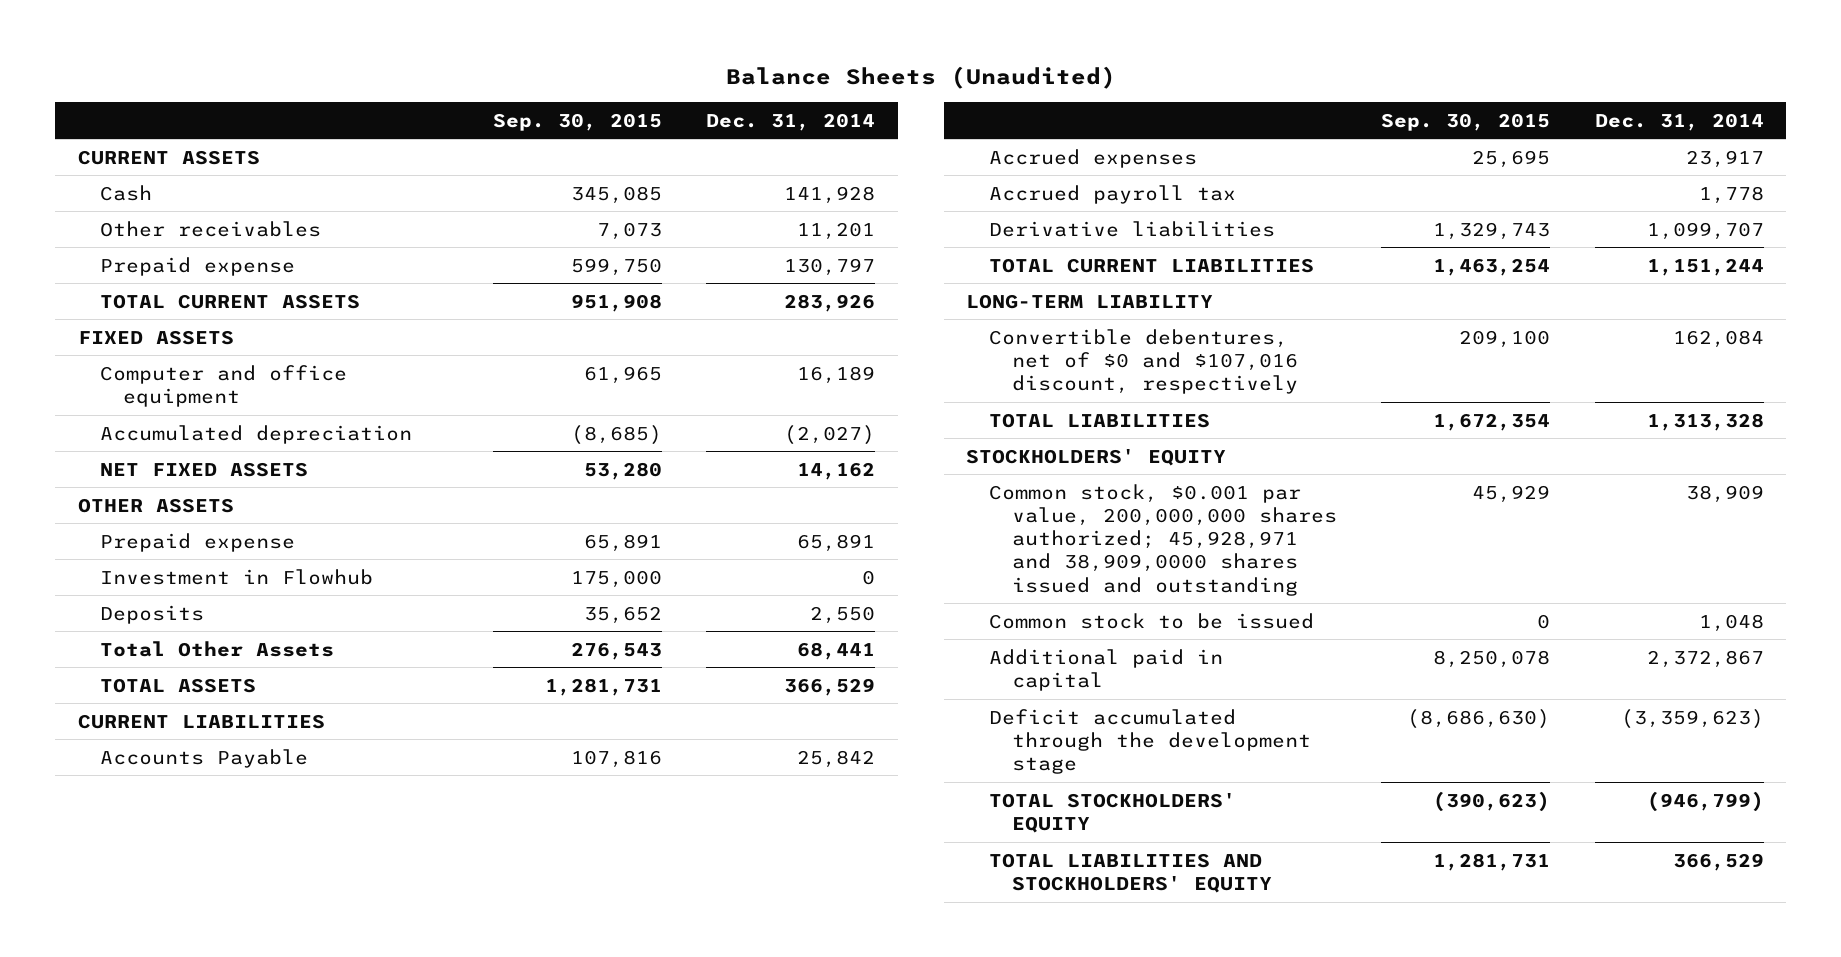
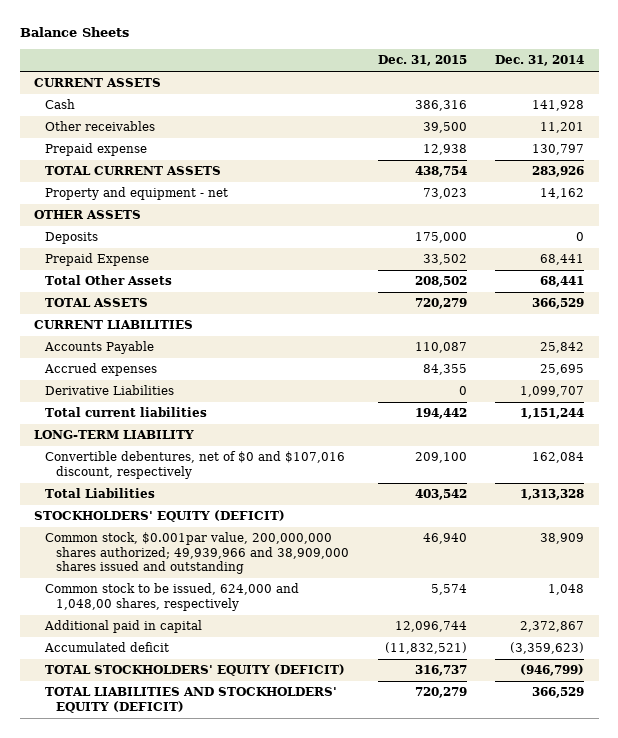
- Balance Sheets (Unaudited)
+ Balance Sheets
- | Sep. 30, 2015 | Dec. 31, 2014
+ | Dec. 31, 2015 | Dec. 31, 2014
- FIXED ASSETS
- Computer and office equipment | 61,965 | 16,189
- Accumulated depreciation | (8,685) | (2,027)
- NET FIXED ASSETS | 53,280 | 14,162
+ Property and equipment - net | 73,023 | 14,162
- Prepaid expense | 65,891 | 65,891
- Investment in Flowhub | 175,000 | 0
- Deposits | 35,652 | 2,550
+ Deposits | 175,000 | 0
+ Prepaid Expense | 33,502 | 68,441
- Accrued expenses | 25,695 | 23,917
- Accrued payroll tax | | 1,778
- Derivative liabilities | 1,329,743 | 1,099,707
- TOTAL CURRENT LIABILITIES | 1,463,254 | 1,151,244
+ Accrued expenses | 84,355 | 25,695
+ Derivative Liabilities | 0 | 1,099,707
+ Total current liabilities | 194,442 | 1,151,244
- TOTAL LIABILITIES | 1,672,354 | 1,313,328
- STOCKHOLDERS' EQUITY
- Common stock, $0.001 par value, 200,000,000 shares authorized; 45,928,971 and 38,909,0000 shares issued and outstanding | 45,929 | 38,909
- Common stock to be issued | 0 | 1,048
+ Total Liabilities | 403,542 | 1,313,328
+ STOCKHOLDERS' EQUITY (DEFICIT)
+ Common stock, $0.001par value, 200,000,000 shares authorized; 49,939,966 and 38,909,000 shares issued and outstanding | 46,940 | 38,909
+ Common stock to be issued, 624,000 and 1,048,00 shares, respectively | 5,574 | 1,048
- Deficit accumulated through the development stage | (8,686,630) | (3,359,623)
- TOTAL STOCKHOLDERS' EQUITY | (390,623) | (946,799)
- TOTAL LIABILITIES AND STOCKHOLDERS' EQUITY | 1,281,731 | 366,529
+ Accumulated deficit | (11,832,521) | (3,359,623)
+ TOTAL STOCKHOLDERS' EQUITY (DEFICIT) | 316,737 | (946,799)
+ TOTAL LIABILITIES AND STOCKHOLDERS' EQUITY (DEFICIT) | 720,279 | 366,529

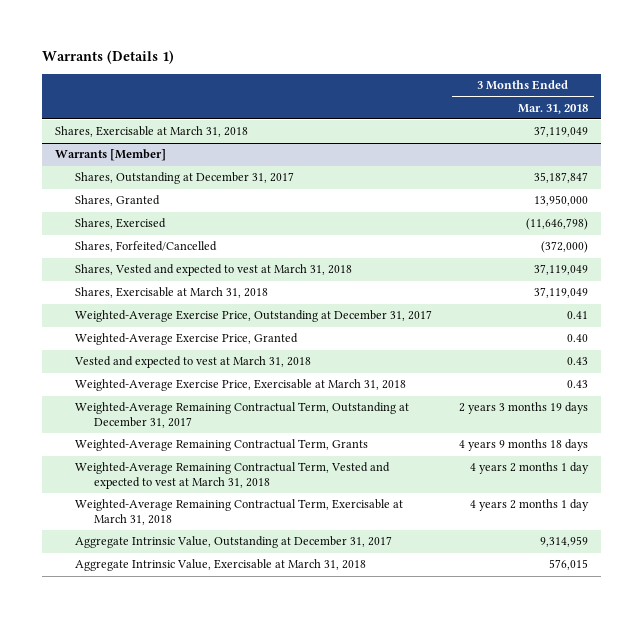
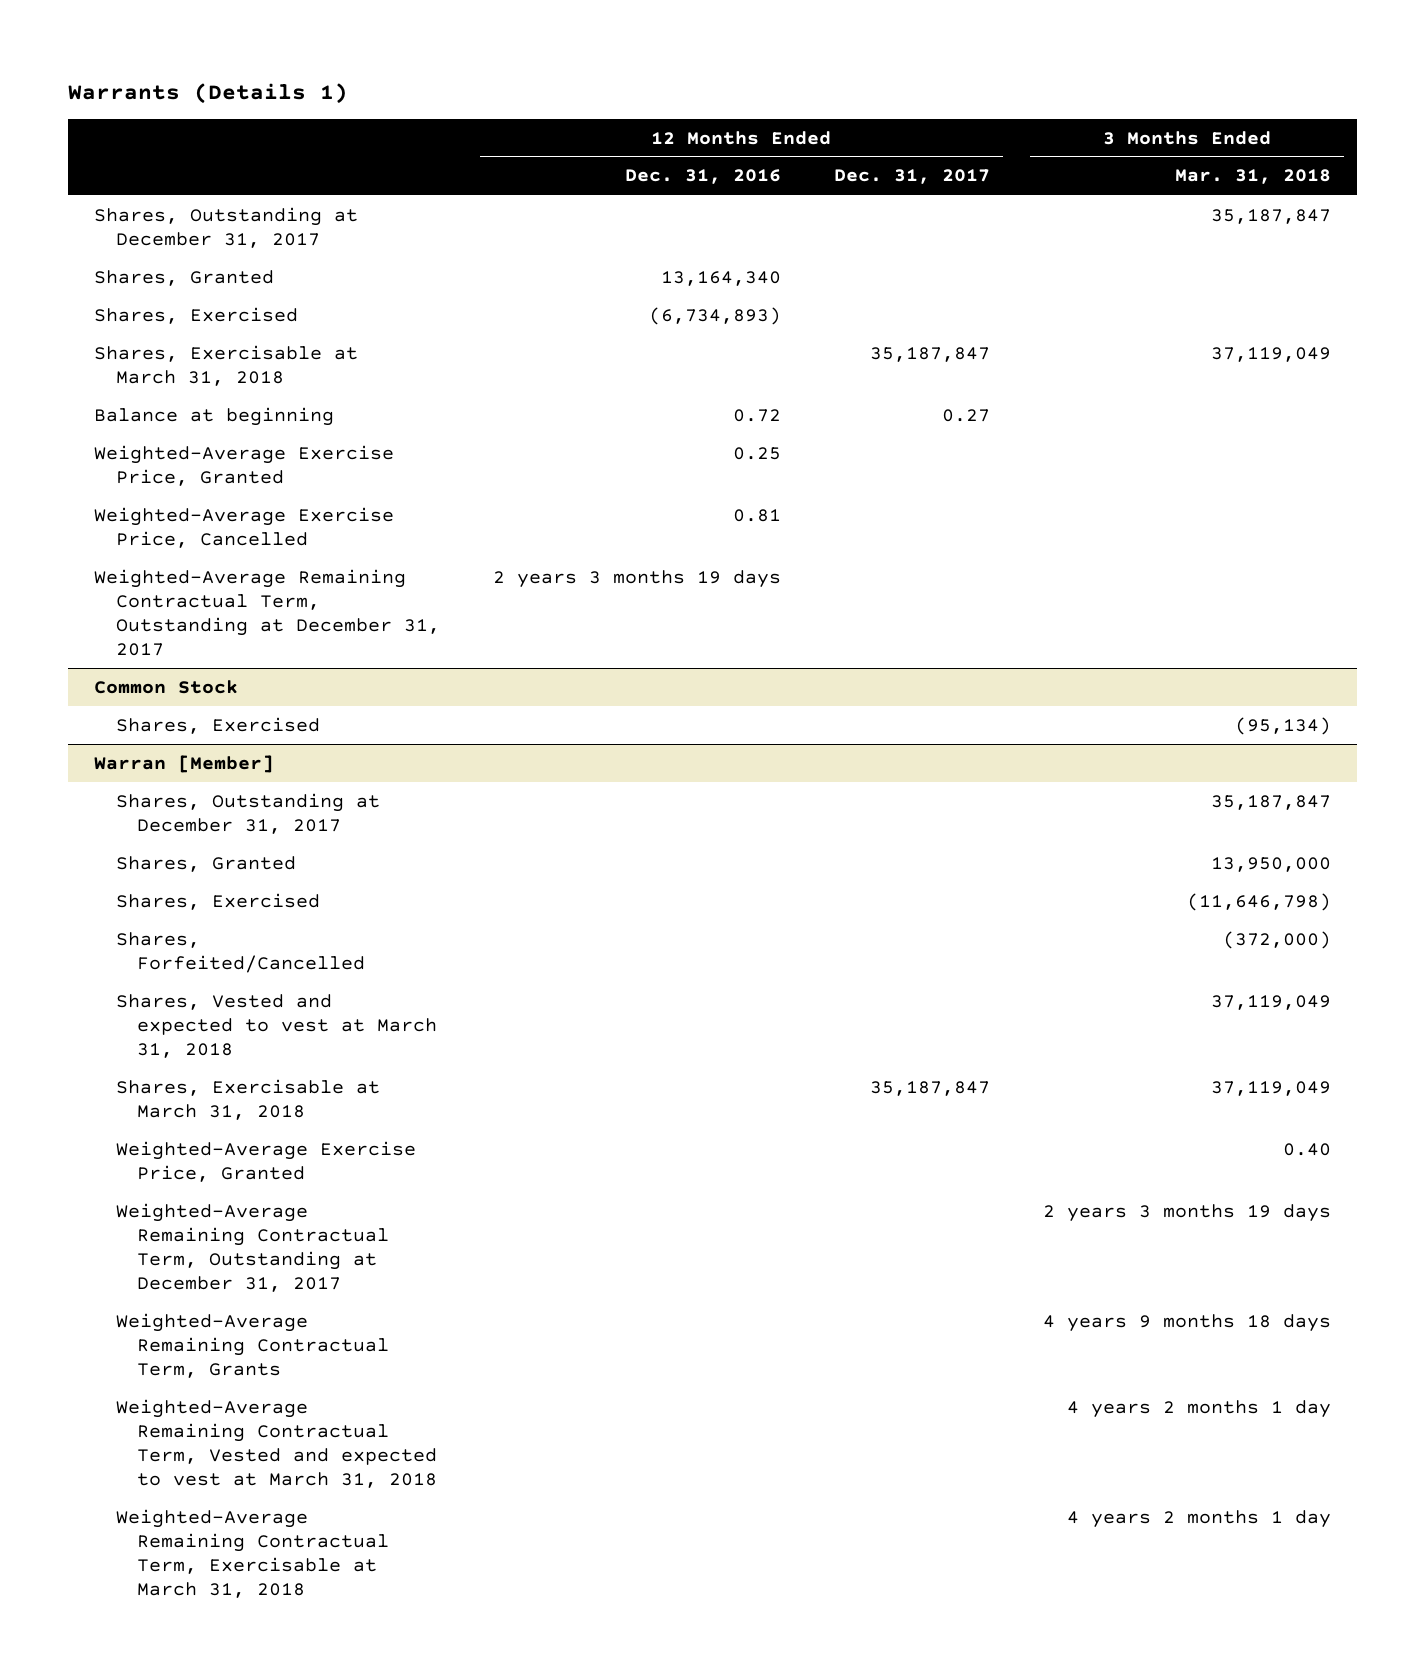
- | 3 Months Ended Mar. 31, 2018
+ | 12 Months Ended Dec. 31, 2016 | 12 Months Ended Dec. 31, 2017 | 3 Months Ended Mar. 31, 2018
+ Shares, Outstanding at December 31, 2017 | | | 35,187,847
+ Shares, Granted | 13,164,340 | |
+ Shares, Exercised | (6,734,893) | |
- Warrants [Member]
+ Balance at beginning | 0.72 | 0.27 |
+ Weighted-Average Exercise Price, Granted | 0.25 | |
+ Weighted-Average Exercise Price, Cancelled | 0.81 | |
+ Weighted-Average Remaining Contractual Term, Outstanding at December 31, 2017 | 2 years 3 months 19 days | |
+ Common Stock
+ Shares, Exercised | | | (95,134)
+ Warran [Member]
- Weighted-Average Exercise Price, Outstanding at December 31, 2017 | 0.41
- Vested and expected to vest at March 31, 2018 | 0.43
- Weighted-Average Exercise Price, Exercisable at March 31, 2018 | 0.43
- Aggregate Intrinsic Value, Outstanding at December 31, 2017 | 9,314,959
- Aggregate Intrinsic Value, Exercisable at March 31, 2018 | 576,015

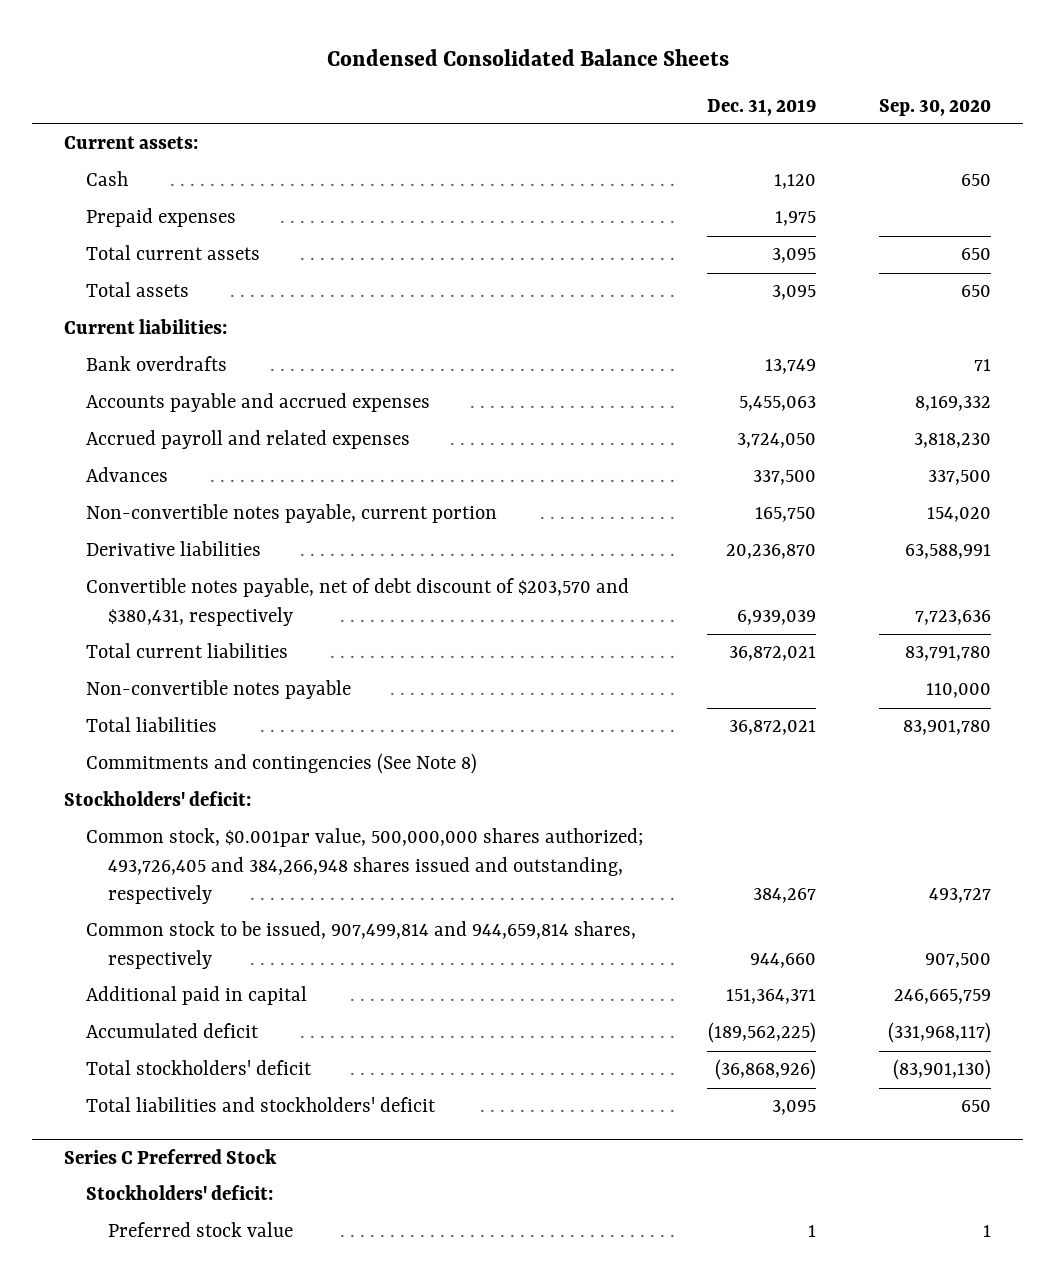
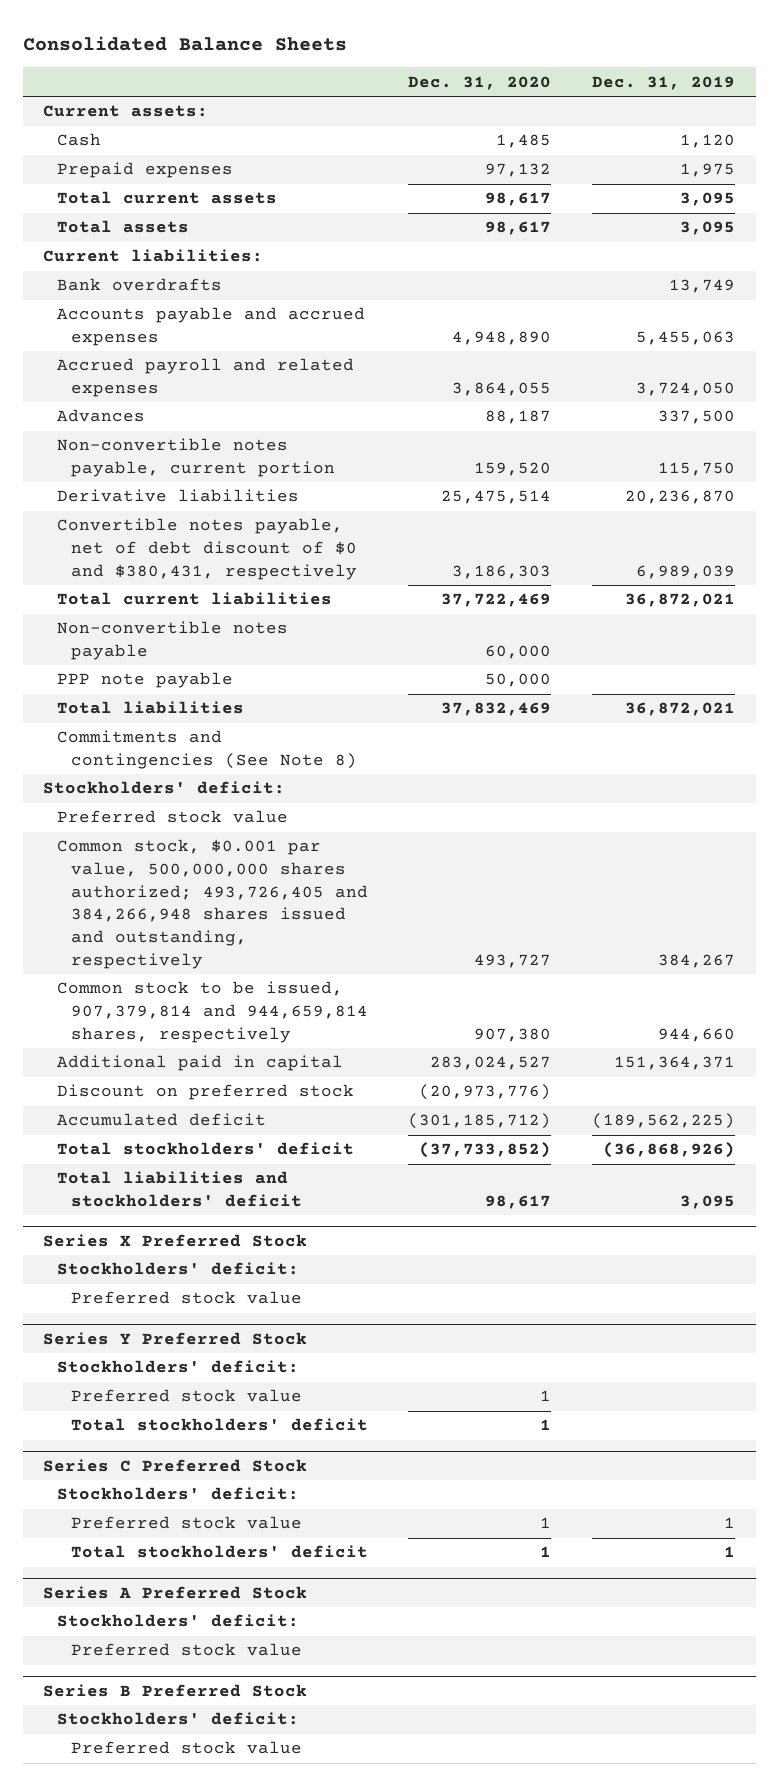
- Condensed Consolidated Balance Sheets
+ Consolidated Balance Sheets
- | Dec. 31, 2019 | Sep. 30, 2020
+ | Dec. 31, 2020 | Dec. 31, 2019
- Non-convertible notes payable, current portion | 165,750 | 154,020
+ Non-convertible notes payable, current portion | 159,520 | 115,750
- Convertible notes payable, net of debt discount of $203,570 and $380,431, respectively | 6,939,039 | 7,723,636
+ Convertible notes payable, net of debt discount of $0 and $380,431, respectively | 3,186,303 | 6,989,039
+ PPP note payable | 50,000 |
- Common stock, $0.001par value, 500,000,000 shares authorized; 493,726,405 and 384,266,948 shares issued and outstanding, respectively | 384,267 | 493,727
- Common stock to be issued, 907,499,814 and 944,659,814 shares, respectively | 944,660 | 907,500
+ Preferred stock value
+ Common stock, $0.001 par value, 500,000,000 shares authorized; 493,726,405 and 384,266,948 shares issued and outstanding, respectively | 493,727 | 384,267
+ Common stock to be issued, 907,379,814 and 944,659,814 shares, respectively | 907,380 | 944,660
+ Discount on preferred stock | (20,973,776) |
+ Series X Preferred Stock
+ Stockholders' deficit:
+ Preferred stock value
+ Series Y Preferred Stock
+ Stockholders' deficit:
+ Preferred stock value | 1 |
+ Total stockholders' deficit | 1 |
@ Series C Preferred Stock
+ Total stockholders' deficit | 1 | 1
+ Series A Preferred Stock
+ Stockholders' deficit:
+ Preferred stock value
+ Series B Preferred Stock
+ Stockholders' deficit:
+ Preferred stock value

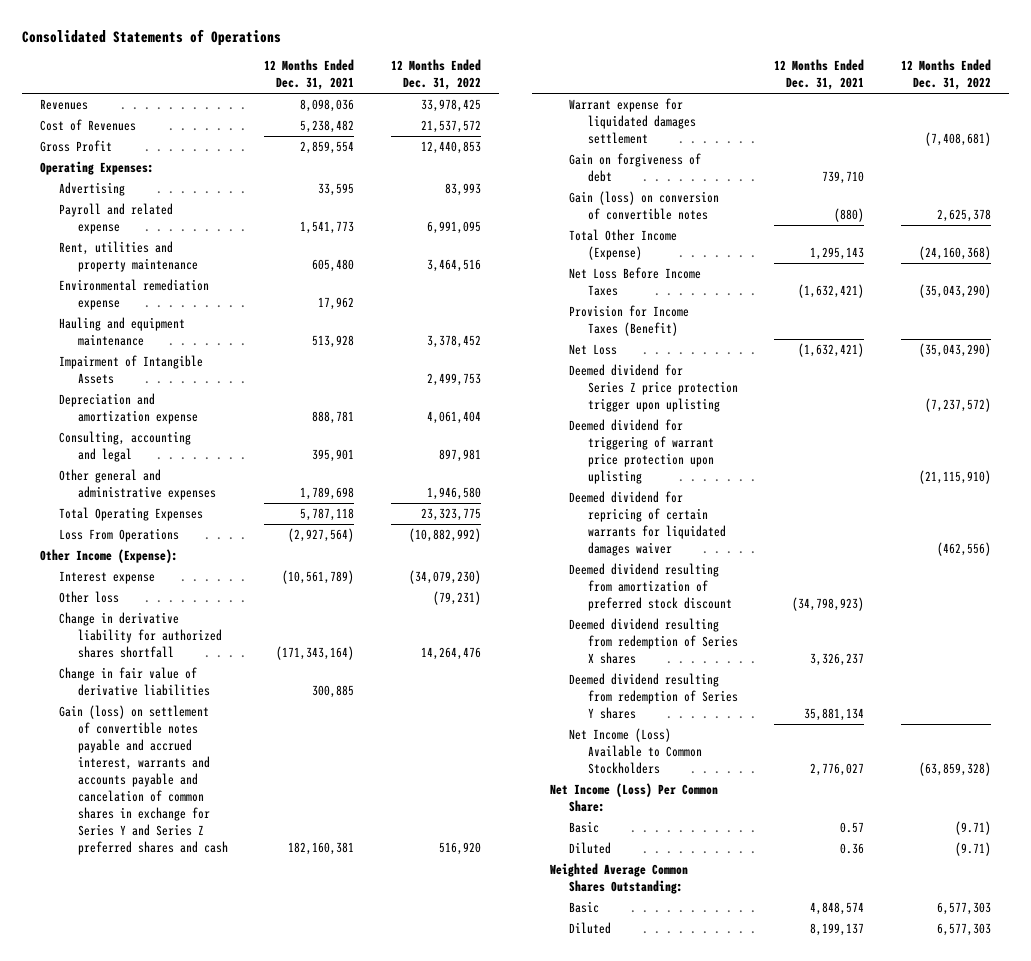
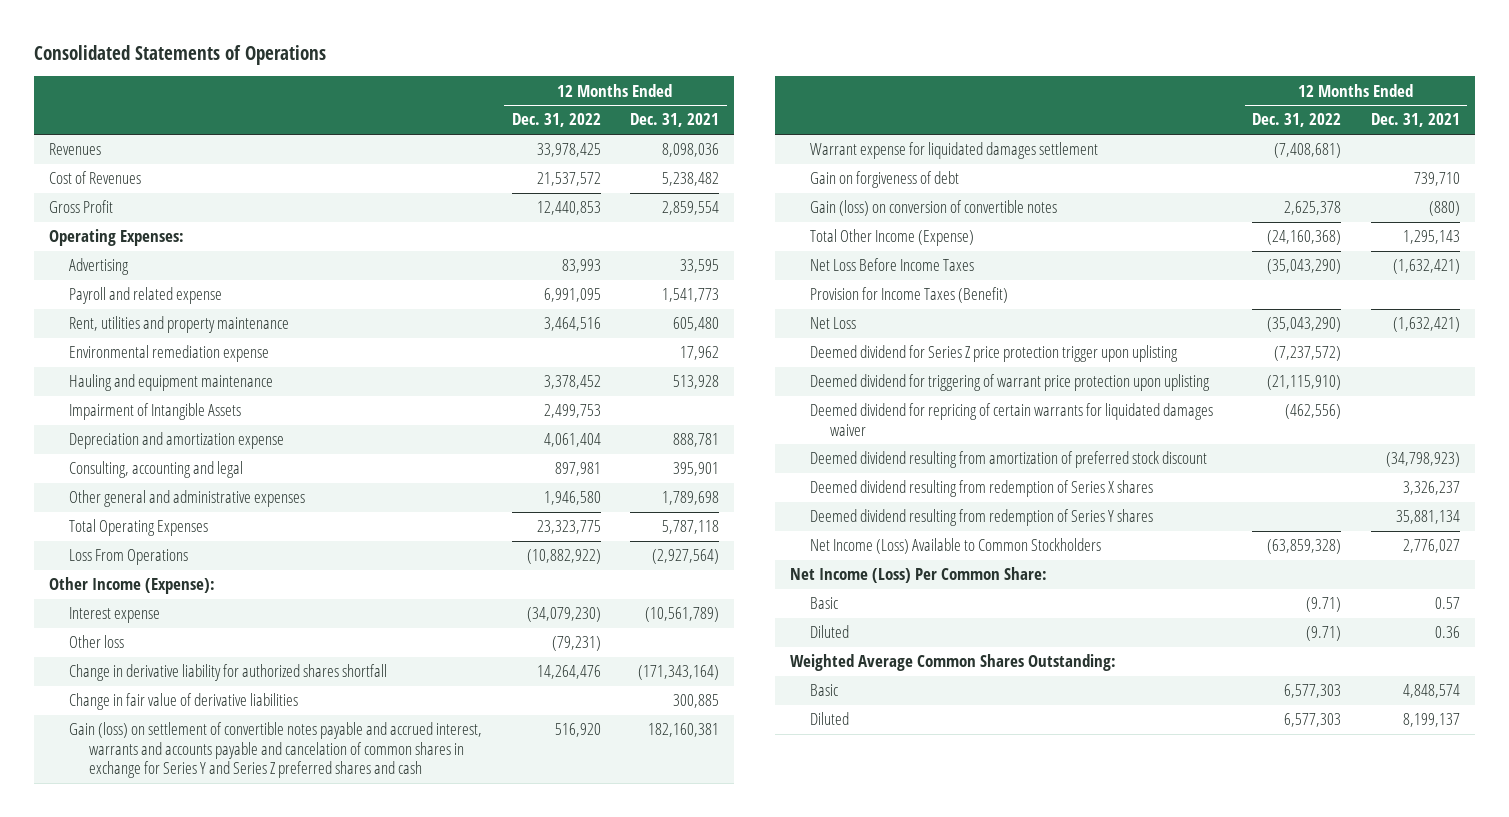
- | 12 Months Ended Dec. 31, 2021 | 12 Months Ended Dec. 31, 2022
+ | 12 Months Ended Dec. 31, 2022 | 12 Months Ended Dec. 31, 2021
- Loss From Operations | (2,927,564) | (10,882,992)
+ Loss From Operations | (10,882,922) | (2,927,564)

